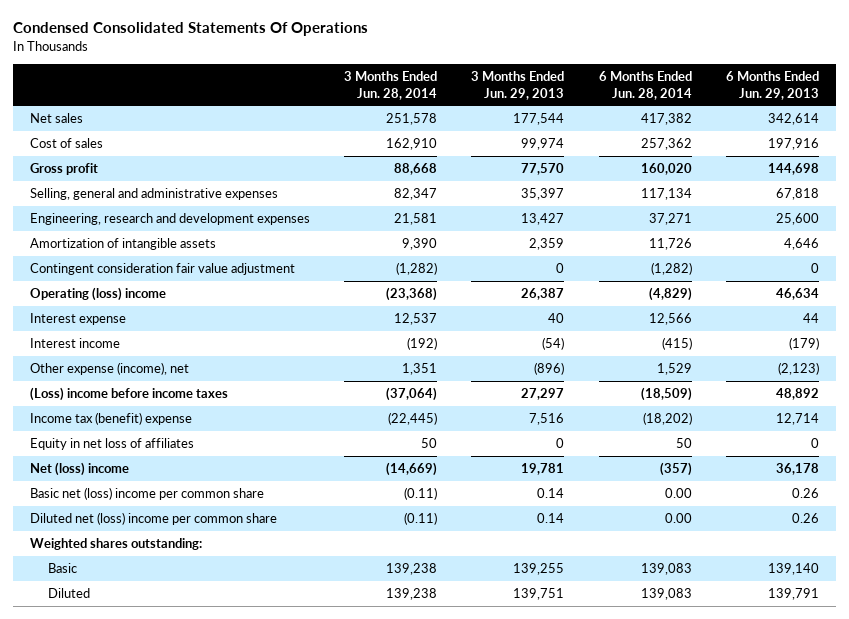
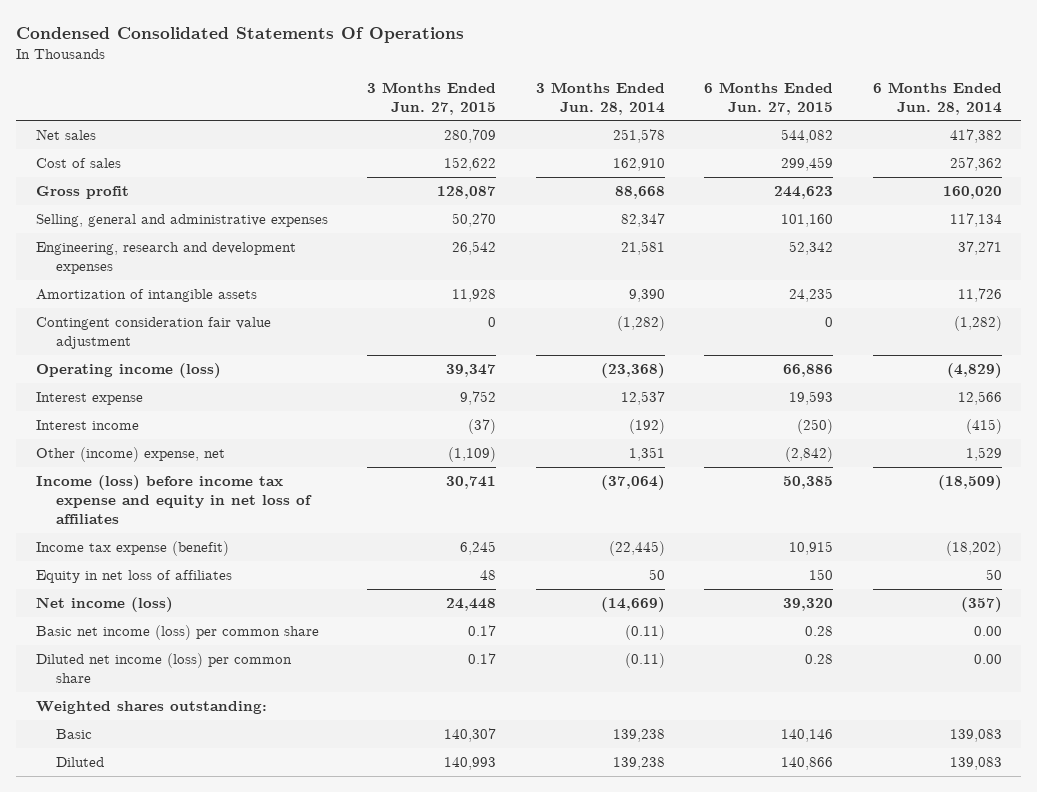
- | 3 Months Ended Jun. 28, 2014 | 3 Months Ended Jun. 29, 2013 | 6 Months Ended Jun. 28, 2014 | 6 Months Ended Jun. 29, 2013
+ | 3 Months Ended Jun. 27, 2015 | 3 Months Ended Jun. 28, 2014 | 6 Months Ended Jun. 27, 2015 | 6 Months Ended Jun. 28, 2014
- Operating (loss) income | (23,368) | 26,387 | (4,829) | 46,634
+ Operating income (loss) | 39,347 | (23,368) | 66,886 | (4,829)
- Other expense (income), net | 1,351 | (896) | 1,529 | (2,123)
- (Loss) income before income taxes | (37,064) | 27,297 | (18,509) | 48,892
- Income tax (benefit) expense | (22,445) | 7,516 | (18,202) | 12,714
+ Other (income) expense, net | (1,109) | 1,351 | (2,842) | 1,529
+ Income (loss) before income tax expense and equity in net loss of affiliates | 30,741 | (37,064) | 50,385 | (18,509)
+ Income tax expense (benefit) | 6,245 | (22,445) | 10,915 | (18,202)
- Net (loss) income | (14,669) | 19,781 | (357) | 36,178
- Basic net (loss) income per common share | (0.11) | 0.14 | 0.00 | 0.26
- Diluted net (loss) income per common share | (0.11) | 0.14 | 0.00 | 0.26
+ Net income (loss) | 24,448 | (14,669) | 39,320 | (357)
+ Basic net income (loss) per common share | 0.17 | (0.11) | 0.28 | 0.00
+ Diluted net income (loss) per common share | 0.17 | (0.11) | 0.28 | 0.00

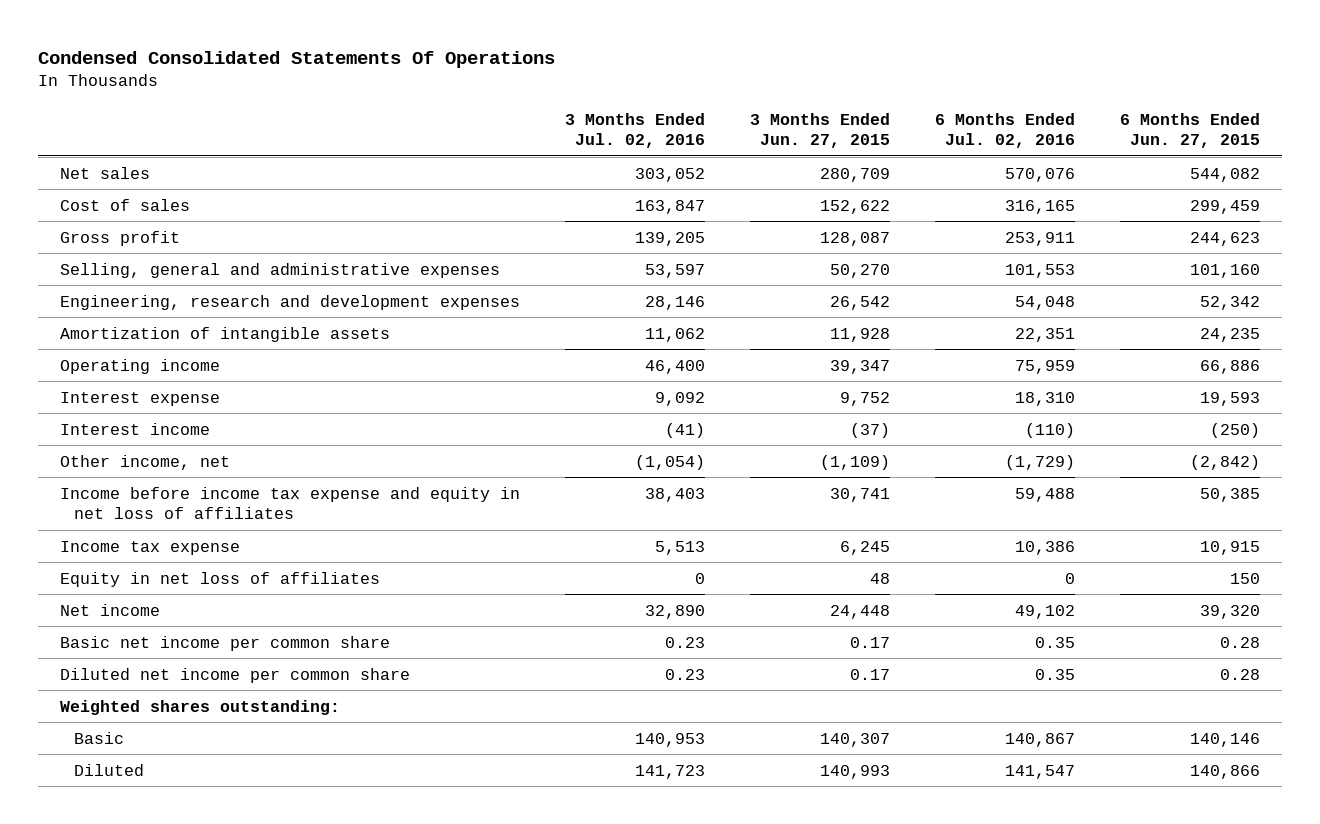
- | 3 Months Ended Jun. 27, 2015 | 3 Months Ended Jun. 28, 2014 | 6 Months Ended Jun. 27, 2015 | 6 Months Ended Jun. 28, 2014
+ | 3 Months Ended Jul. 02, 2016 | 3 Months Ended Jun. 27, 2015 | 6 Months Ended Jul. 02, 2016 | 6 Months Ended Jun. 27, 2015
- Contingent consideration fair value adjustment | 0 | (1,282) | 0 | (1,282)
- Operating income (loss) | 39,347 | (23,368) | 66,886 | (4,829)
+ Operating income | 46,400 | 39,347 | 75,959 | 66,886
- Other (income) expense, net | (1,109) | 1,351 | (2,842) | 1,529
- Income (loss) before income tax expense and equity in net loss of affiliates | 30,741 | (37,064) | 50,385 | (18,509)
- Income tax expense (benefit) | 6,245 | (22,445) | 10,915 | (18,202)
+ Other income, net | (1,054) | (1,109) | (1,729) | (2,842)
+ Income before income tax expense and equity in net loss of affiliates | 38,403 | 30,741 | 59,488 | 50,385
+ Income tax expense | 5,513 | 6,245 | 10,386 | 10,915
- Net income (loss) | 24,448 | (14,669) | 39,320 | (357)
- Basic net income (loss) per common share | 0.17 | (0.11) | 0.28 | 0.00
- Diluted net income (loss) per common share | 0.17 | (0.11) | 0.28 | 0.00
+ Net income | 32,890 | 24,448 | 49,102 | 39,320
+ Basic net income per common share | 0.23 | 0.17 | 0.35 | 0.28
+ Diluted net income per common share | 0.23 | 0.17 | 0.35 | 0.28

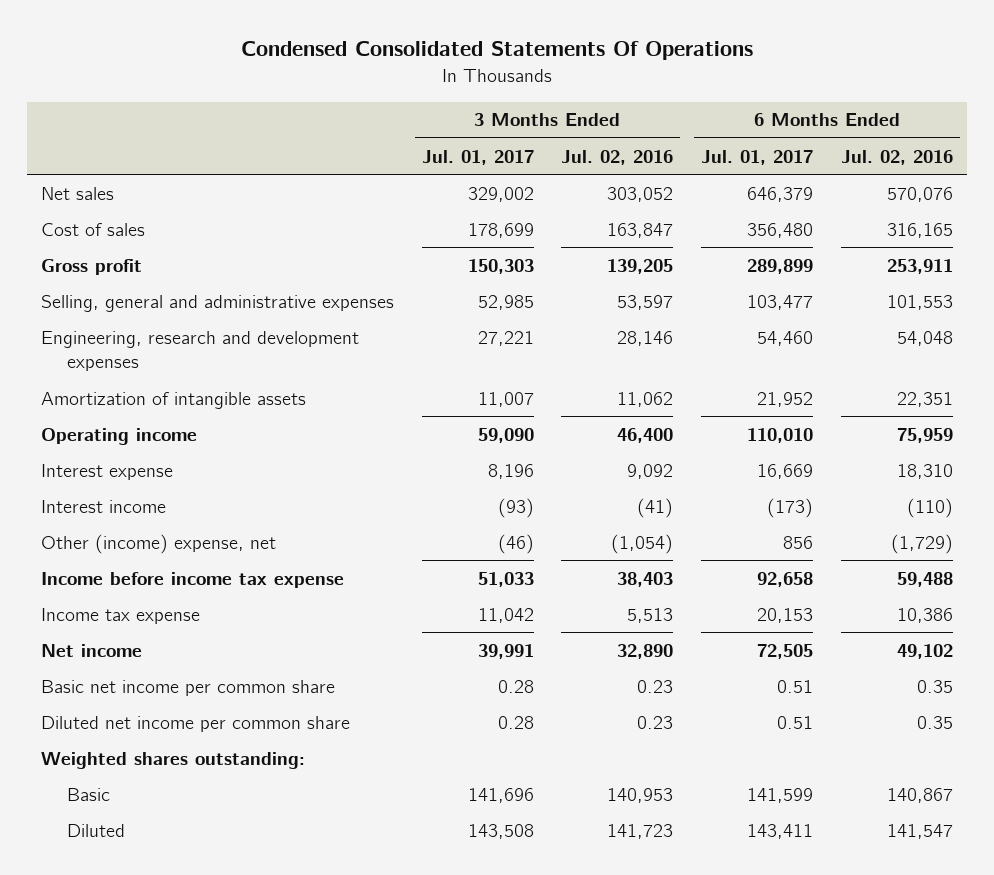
- | 3 Months Ended Jul. 02, 2016 | 3 Months Ended Jun. 27, 2015 | 6 Months Ended Jul. 02, 2016 | 6 Months Ended Jun. 27, 2015
+ | 3 Months Ended Jul. 01, 2017 | 3 Months Ended Jul. 02, 2016 | 6 Months Ended Jul. 01, 2017 | 6 Months Ended Jul. 02, 2016
- Other income, net | (1,054) | (1,109) | (1,729) | (2,842)
- Income before income tax expense and equity in net loss of affiliates | 38,403 | 30,741 | 59,488 | 50,385
+ Other (income) expense, net | (46) | (1,054) | 856 | (1,729)
+ Income before income tax expense | 51,033 | 38,403 | 92,658 | 59,488
- Equity in net loss of affiliates | 0 | 48 | 0 | 150

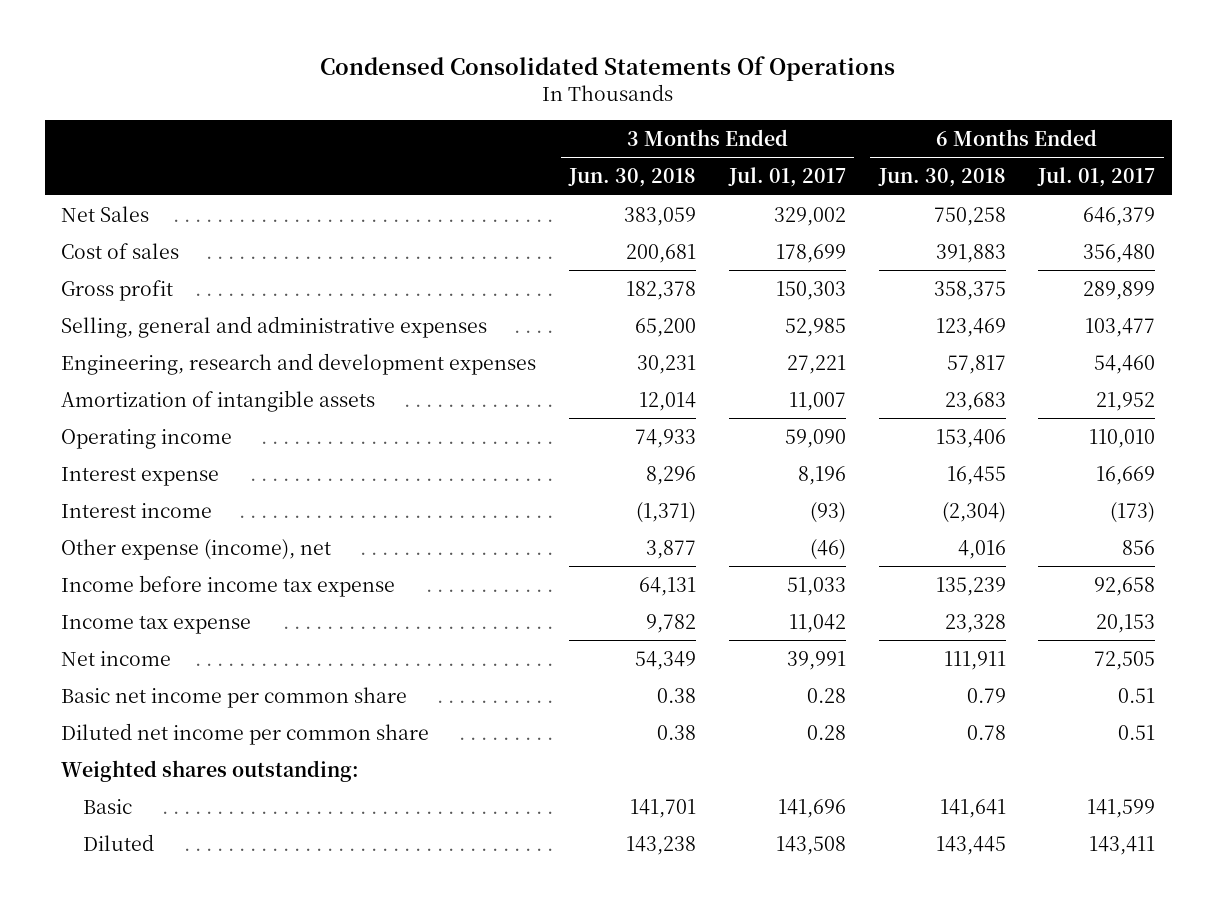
- | 3 Months Ended Jul. 01, 2017 | 3 Months Ended Jul. 02, 2016 | 6 Months Ended Jul. 01, 2017 | 6 Months Ended Jul. 02, 2016
+ | 3 Months Ended Jun. 30, 2018 | 3 Months Ended Jul. 01, 2017 | 6 Months Ended Jun. 30, 2018 | 6 Months Ended Jul. 01, 2017
- Net sales | 329,002 | 303,052 | 646,379 | 570,076
+ Net Sales | 383,059 | 329,002 | 750,258 | 646,379
- Other (income) expense, net | (46) | (1,054) | 856 | (1,729)
+ Other expense (income), net | 3,877 | (46) | 4,016 | 856

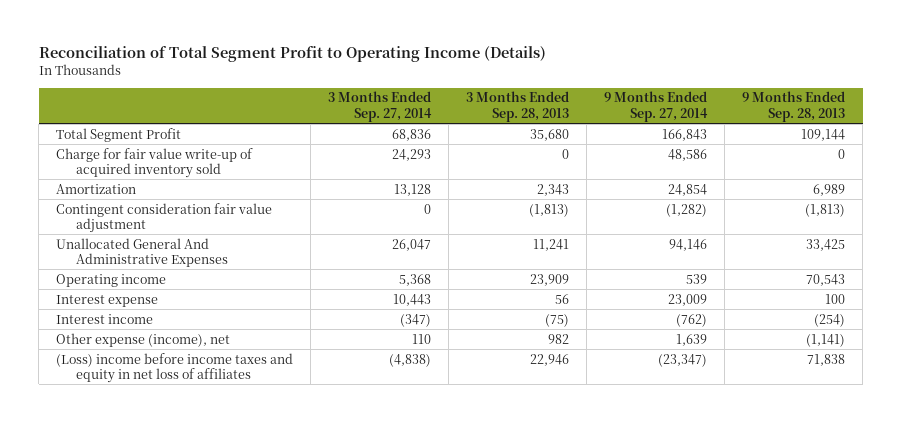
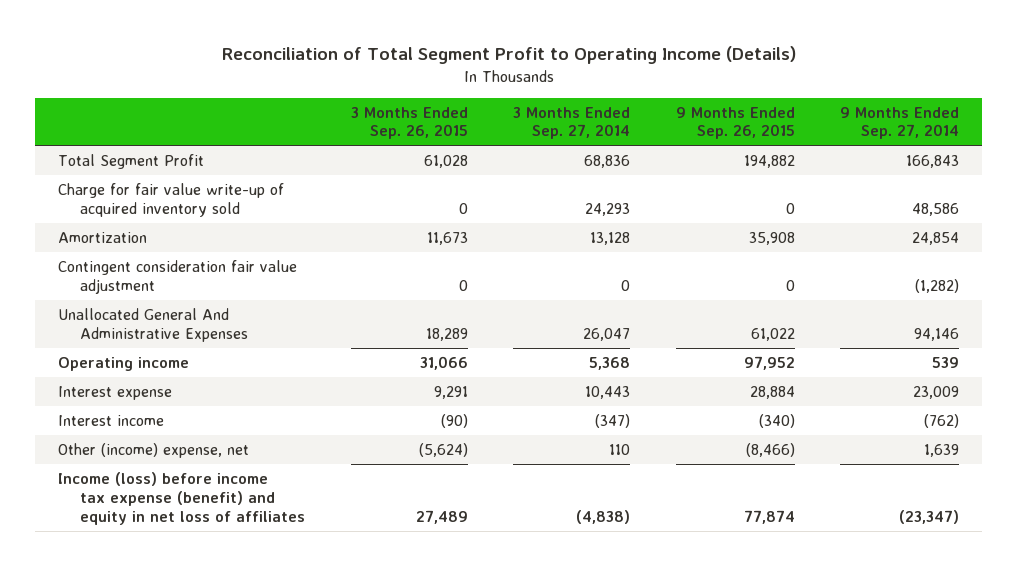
- | 3 Months Ended Sep. 27, 2014 | 3 Months Ended Sep. 28, 2013 | 9 Months Ended Sep. 27, 2014 | 9 Months Ended Sep. 28, 2013
+ | 3 Months Ended Sep. 26, 2015 | 3 Months Ended Sep. 27, 2014 | 9 Months Ended Sep. 26, 2015 | 9 Months Ended Sep. 27, 2014
- Other expense (income), net | 110 | 982 | 1,639 | (1,141)
- (Loss) income before income taxes and equity in net loss of affiliates | (4,838) | 22,946 | (23,347) | 71,838
+ Other (income) expense, net | (5,624) | 110 | (8,466) | 1,639
+ Income (loss) before income tax expense (benefit) and equity in net loss of affiliates | 27,489 | (4,838) | 77,874 | (23,347)

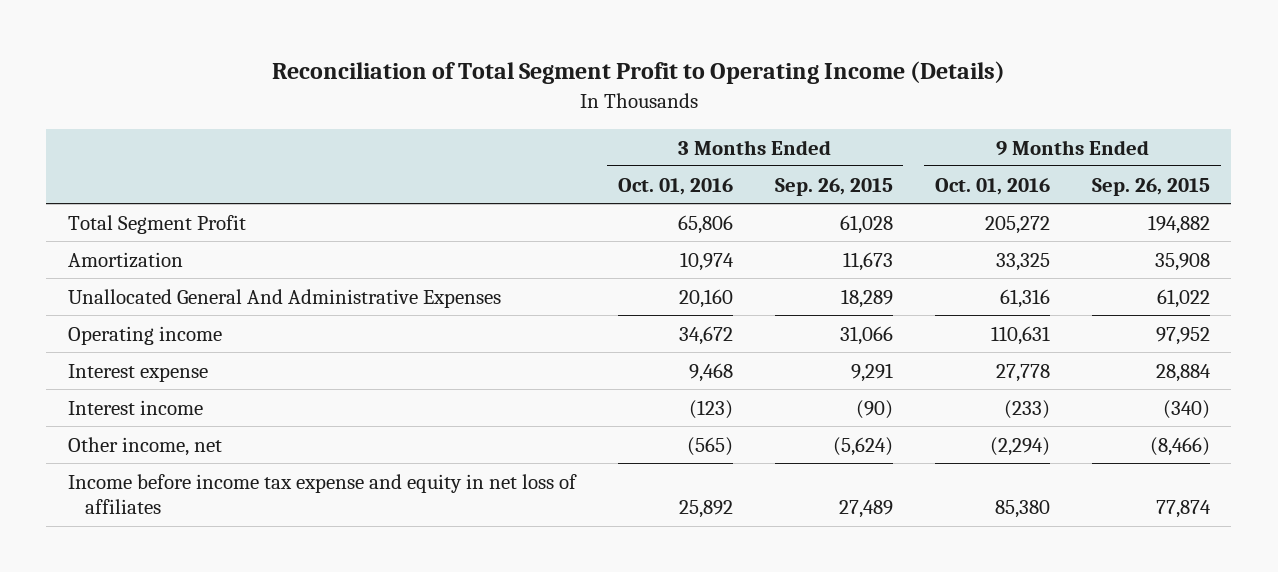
- | 3 Months Ended Sep. 26, 2015 | 3 Months Ended Sep. 27, 2014 | 9 Months Ended Sep. 26, 2015 | 9 Months Ended Sep. 27, 2014
+ | 3 Months Ended Oct. 01, 2016 | 3 Months Ended Sep. 26, 2015 | 9 Months Ended Oct. 01, 2016 | 9 Months Ended Sep. 26, 2015
- Charge for fair value write-up of acquired inventory sold | 0 | 24,293 | 0 | 48,586
- Contingent consideration fair value adjustment | 0 | 0 | 0 | (1,282)
- Other (income) expense, net | (5,624) | 110 | (8,466) | 1,639
- Income (loss) before income tax expense (benefit) and equity in net loss of affiliates | 27,489 | (4,838) | 77,874 | (23,347)
+ Other income, net | (565) | (5,624) | (2,294) | (8,466)
+ Income before income tax expense and equity in net loss of affiliates | 25,892 | 27,489 | 85,380 | 77,874

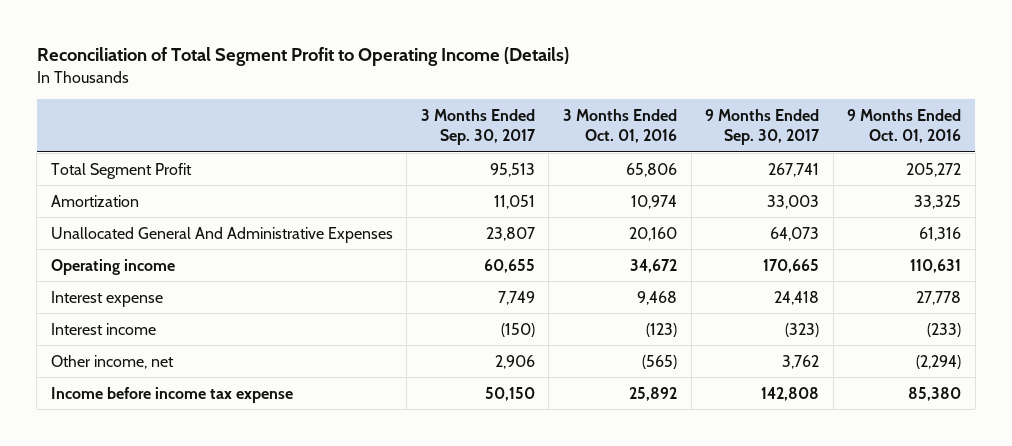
- | 3 Months Ended Oct. 01, 2016 | 3 Months Ended Sep. 26, 2015 | 9 Months Ended Oct. 01, 2016 | 9 Months Ended Sep. 26, 2015
+ | 3 Months Ended Sep. 30, 2017 | 3 Months Ended Oct. 01, 2016 | 9 Months Ended Sep. 30, 2017 | 9 Months Ended Oct. 01, 2016
- Income before income tax expense and equity in net loss of affiliates | 25,892 | 27,489 | 85,380 | 77,874
+ Income before income tax expense | 50,150 | 25,892 | 142,808 | 85,380

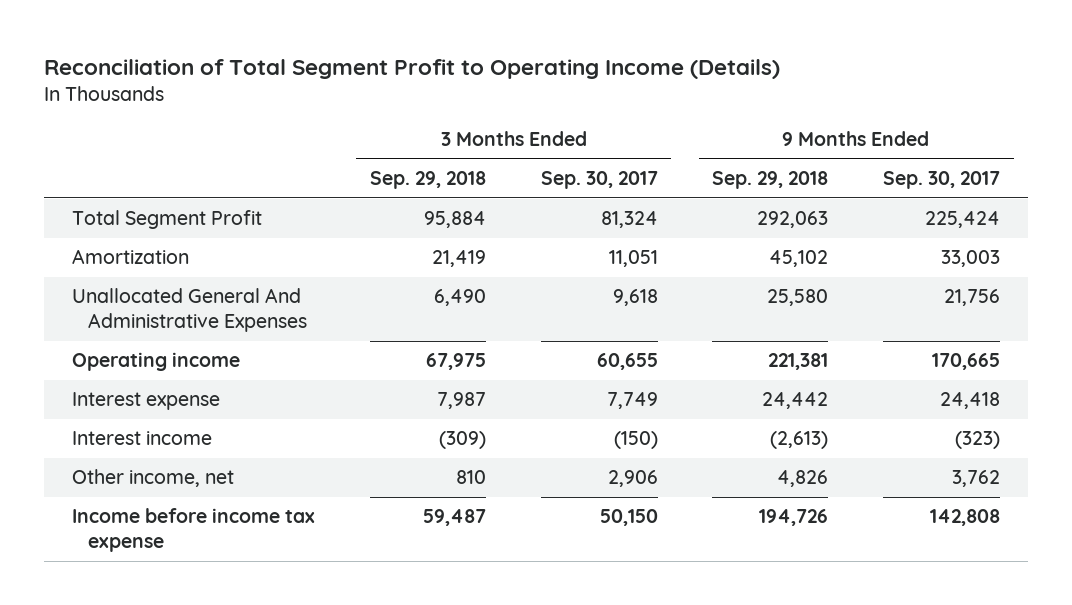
- | 3 Months Ended Sep. 30, 2017 | 3 Months Ended Oct. 01, 2016 | 9 Months Ended Sep. 30, 2017 | 9 Months Ended Oct. 01, 2016
+ | 3 Months Ended Sep. 29, 2018 | 3 Months Ended Sep. 30, 2017 | 9 Months Ended Sep. 29, 2018 | 9 Months Ended Sep. 30, 2017
- Total Segment Profit | 95,513 | 65,806 | 267,741 | 205,272
+ Total Segment Profit | 95,884 | 81,324 | 292,063 | 225,424
- Unallocated General And Administrative Expenses | 23,807 | 20,160 | 64,073 | 61,316
+ Unallocated General And Administrative Expenses | 6,490 | 9,618 | 25,580 | 21,756

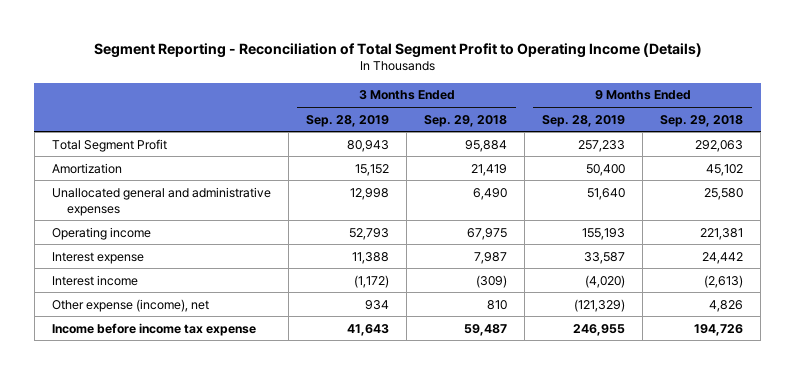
- Reconciliation of Total Segment Profit to Operating Income (Details)
+ Segment Reporting - Reconciliation of Total Segment Profit to Operating Income (Details)
- | 3 Months Ended Sep. 29, 2018 | 3 Months Ended Sep. 30, 2017 | 9 Months Ended Sep. 29, 2018 | 9 Months Ended Sep. 30, 2017
+ | 3 Months Ended Sep. 28, 2019 | 3 Months Ended Sep. 29, 2018 | 9 Months Ended Sep. 28, 2019 | 9 Months Ended Sep. 29, 2018
- Unallocated General And Administrative Expenses | 6,490 | 9,618 | 25,580 | 21,756
+ Unallocated general and administrative expenses | 12,998 | 6,490 | 51,640 | 25,580
- Other income, net | 810 | 2,906 | 4,826 | 3,762
+ Other expense (income), net | 934 | 810 | (121,329) | 4,826

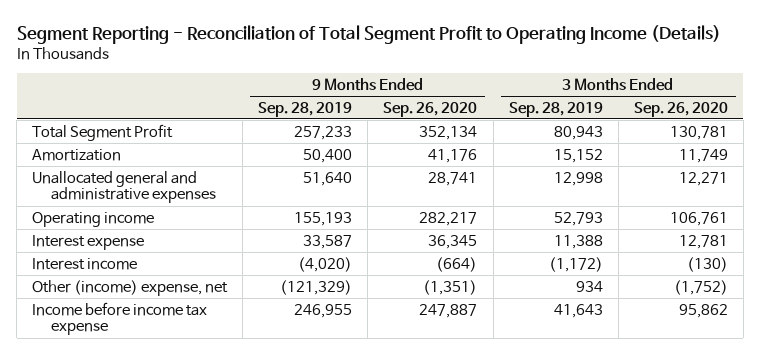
- | 3 Months Ended Sep. 28, 2019 | 3 Months Ended Sep. 29, 2018 | 9 Months Ended Sep. 28, 2019 | 9 Months Ended Sep. 29, 2018
+ | 9 Months Ended Sep. 28, 2019 | 9 Months Ended Sep. 26, 2020 | 3 Months Ended Sep. 28, 2019 | 3 Months Ended Sep. 26, 2020
- Other expense (income), net | 934 | 810 | (121,329) | 4,826
+ Other (income) expense, net | (121,329) | (1,351) | 934 | (1,752)

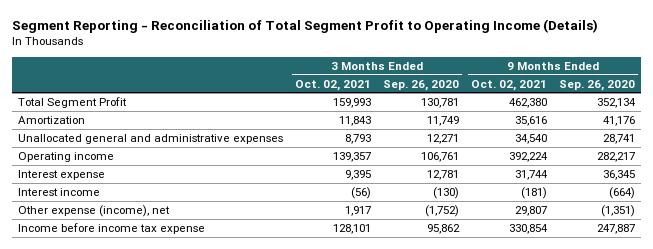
- | 9 Months Ended Sep. 28, 2019 | 9 Months Ended Sep. 26, 2020 | 3 Months Ended Sep. 28, 2019 | 3 Months Ended Sep. 26, 2020
+ | 3 Months Ended Oct. 02, 2021 | 3 Months Ended Sep. 26, 2020 | 9 Months Ended Oct. 02, 2021 | 9 Months Ended Sep. 26, 2020
- Other (income) expense, net | (121,329) | (1,351) | 934 | (1,752)
+ Other expense (income), net | 1,917 | (1,752) | 29,807 | (1,351)

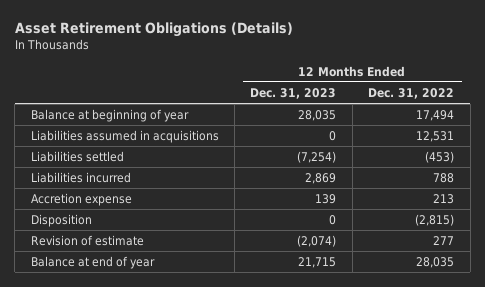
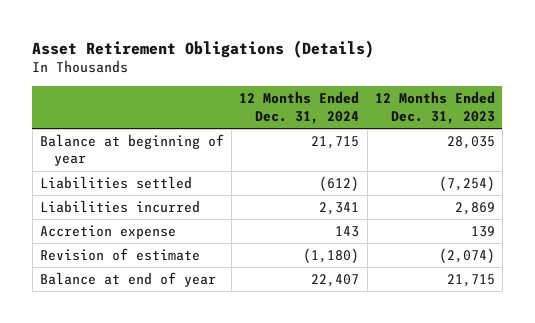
- | 12 Months Ended Dec. 31, 2023 | 12 Months Ended Dec. 31, 2022
+ | 12 Months Ended Dec. 31, 2024 | 12 Months Ended Dec. 31, 2023
- Liabilities assumed in acquisitions | 0 | 12,531
- Disposition | 0 | (2,815)

